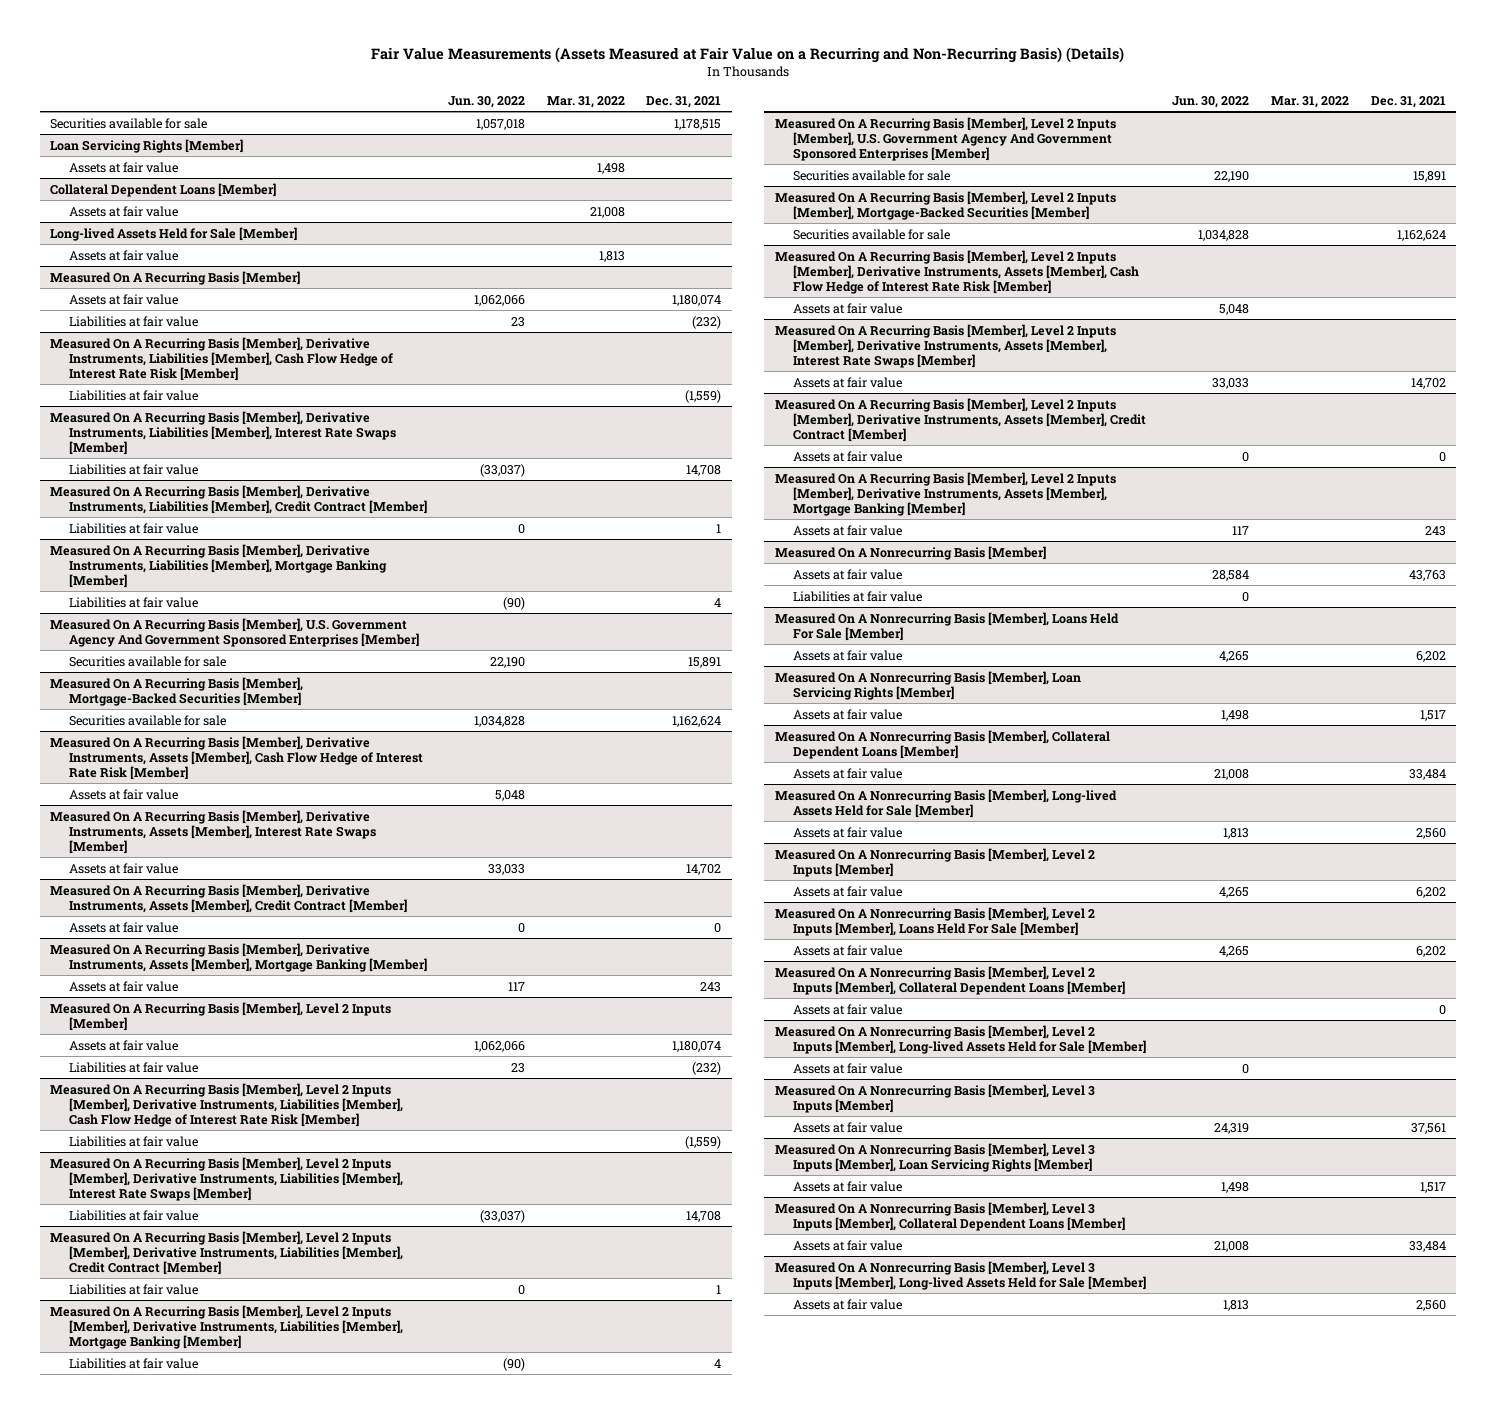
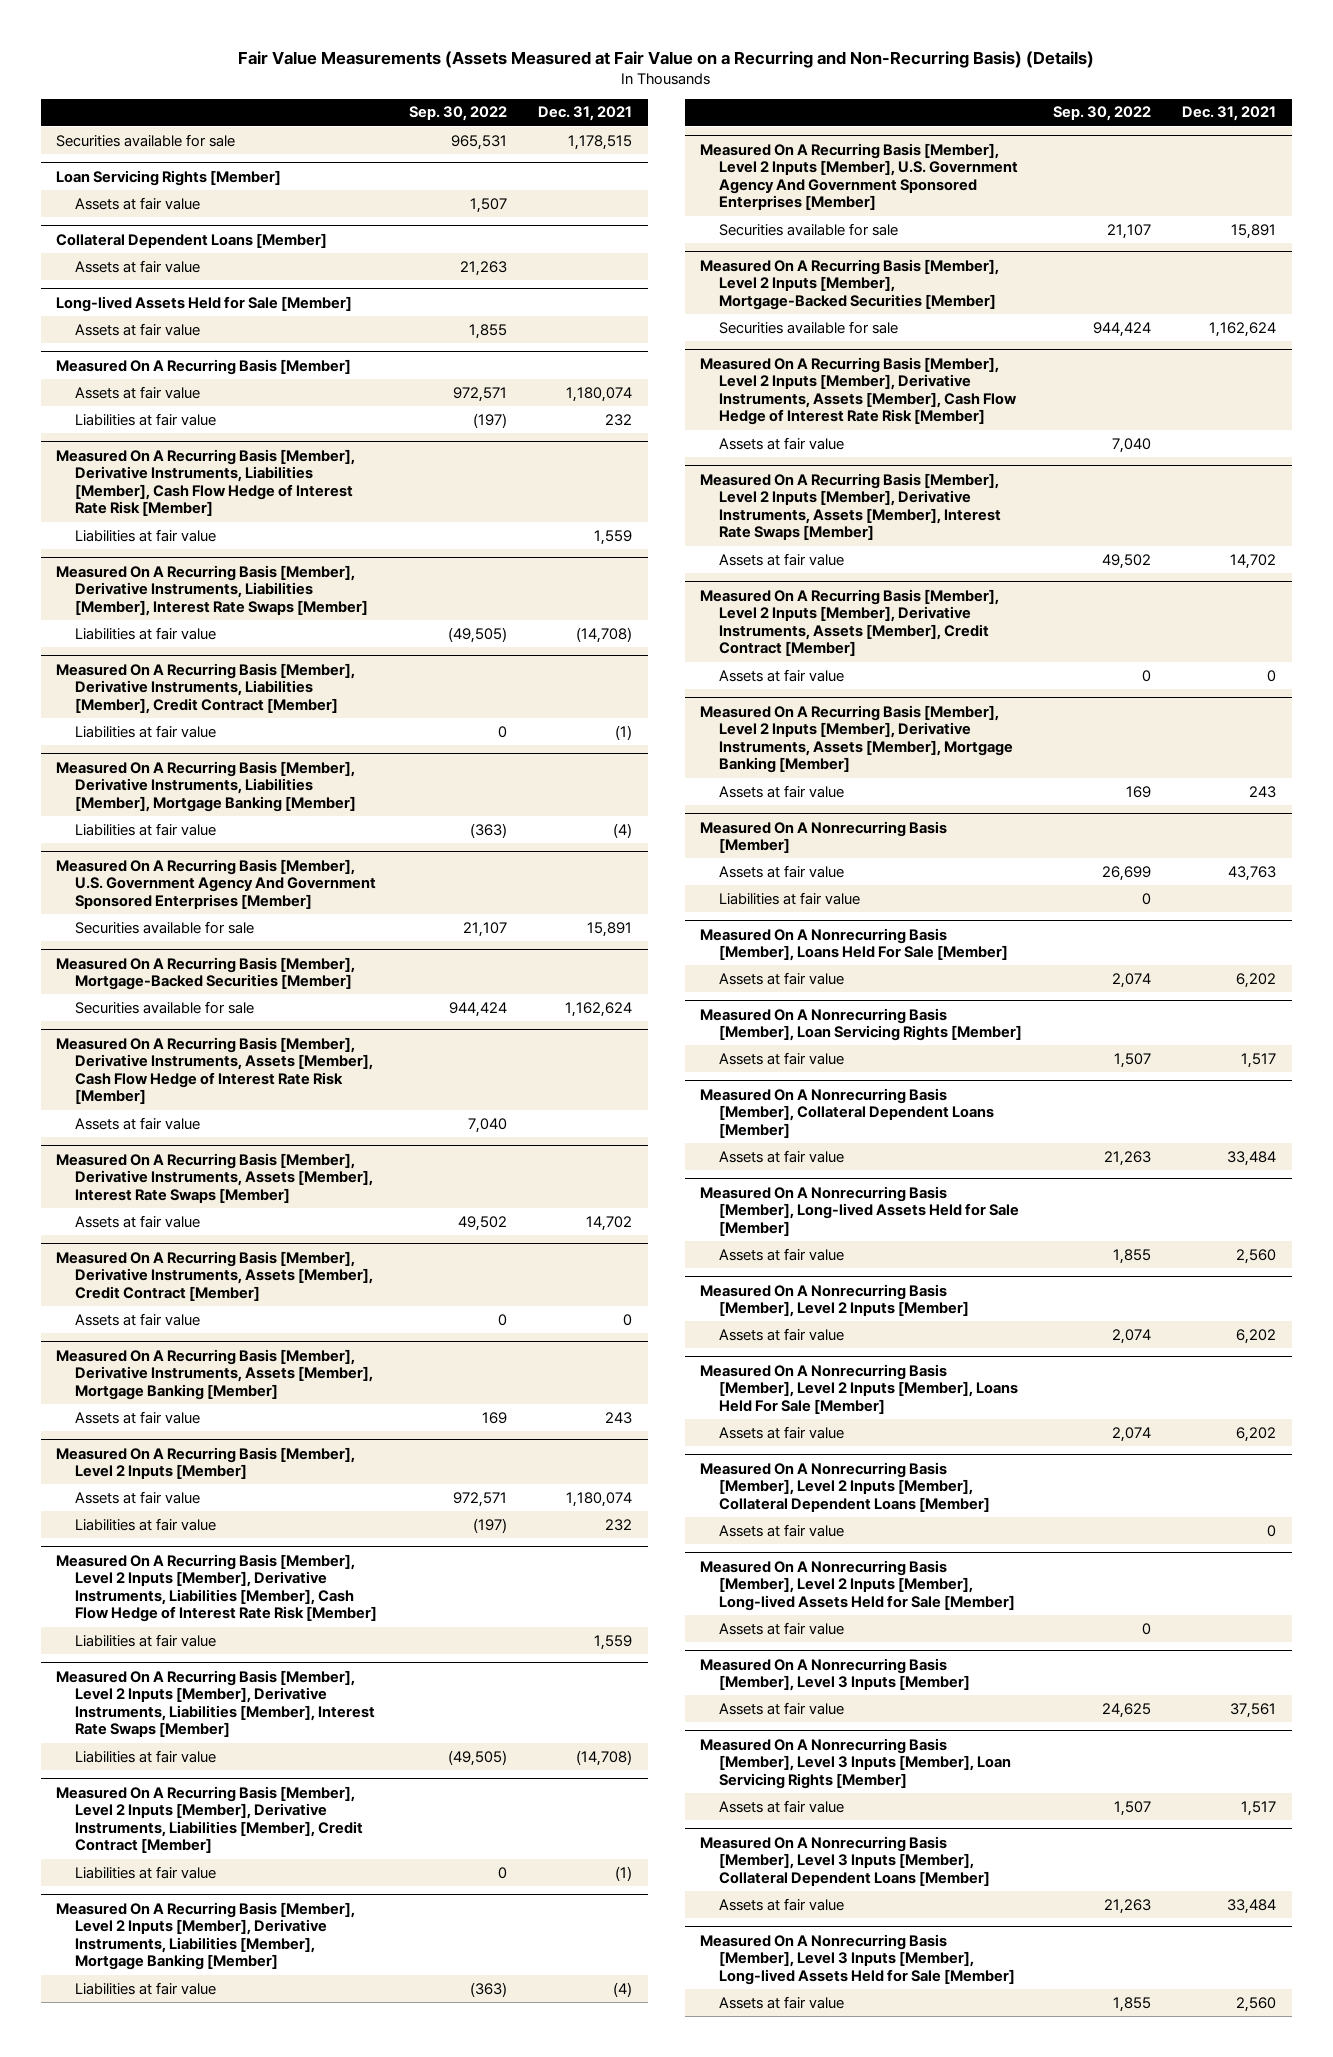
- | Jun. 30, 2022 | Mar. 31, 2022 | Dec. 31, 2021
+ | Sep. 30, 2022 | Dec. 31, 2021
@ Measured On A Recurring Basis [Member]
- Liabilities at fair value | 23 | | (232)
+ Liabilities at fair value | (197) | 232
@ Measured On A Recurring Basis [Member], Derivative Instruments, Liabilities [Member], Cash Flow Hedge of Interest Rate Risk [Member]
- Liabilities at fair value | | | (1,559)
+ Liabilities at fair value | | 1,559
@ Measured On A Recurring Basis [Member], Derivative Instruments, Liabilities [Member], Interest Rate Swaps [Member]
- Liabilities at fair value | (33,037) | | 14,708
+ Liabilities at fair value | (49,505) | (14,708)
@ Measured On A Recurring Basis [Member], Derivative Instruments, Liabilities [Member], Credit Contract [Member]
- Liabilities at fair value | 0 | | 1
+ Liabilities at fair value | 0 | (1)
@ Measured On A Recurring Basis [Member], Derivative Instruments, Liabilities [Member], Mortgage Banking [Member]
- Liabilities at fair value | (90) | | 4
+ Liabilities at fair value | (363) | (4)
@ Measured On A Recurring Basis [Member], Level 2 Inputs [Member]
- Liabilities at fair value | 23 | | (232)
+ Liabilities at fair value | (197) | 232
@ Measured On A Recurring Basis [Member], Level 2 Inputs [Member], Derivative Instruments, Liabilities [Member], Cash Flow Hedge of Interest Rate Risk [Member]
- Liabilities at fair value | | | (1,559)
+ Liabilities at fair value | | 1,559
@ Measured On A Recurring Basis [Member], Level 2 Inputs [Member], Derivative Instruments, Liabilities [Member], Interest Rate Swaps [Member]
- Liabilities at fair value | (33,037) | | 14,708
+ Liabilities at fair value | (49,505) | (14,708)
@ Measured On A Recurring Basis [Member], Level 2 Inputs [Member], Derivative Instruments, Liabilities [Member], Credit Contract [Member]
- Liabilities at fair value | 0 | | 1
+ Liabilities at fair value | 0 | (1)
@ Measured On A Recurring Basis [Member], Level 2 Inputs [Member], Derivative Instruments, Liabilities [Member], Mortgage Banking [Member]
- Liabilities at fair value | (90) | | 4
+ Liabilities at fair value | (363) | (4)

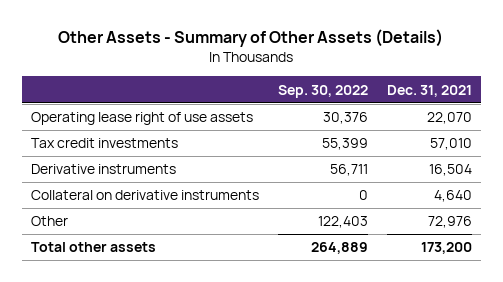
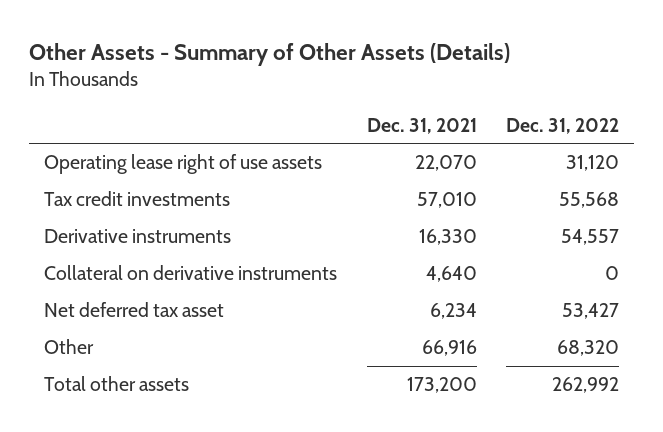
- | Sep. 30, 2022 | Dec. 31, 2021
+ | Dec. 31, 2021 | Dec. 31, 2022
- Derivative instruments | 56,711 | 16,504
+ Derivative instruments | 16,330 | 54,557
- Other | 122,403 | 72,976
+ Net deferred tax asset | 6,234 | 53,427
+ Other | 66,916 | 68,320

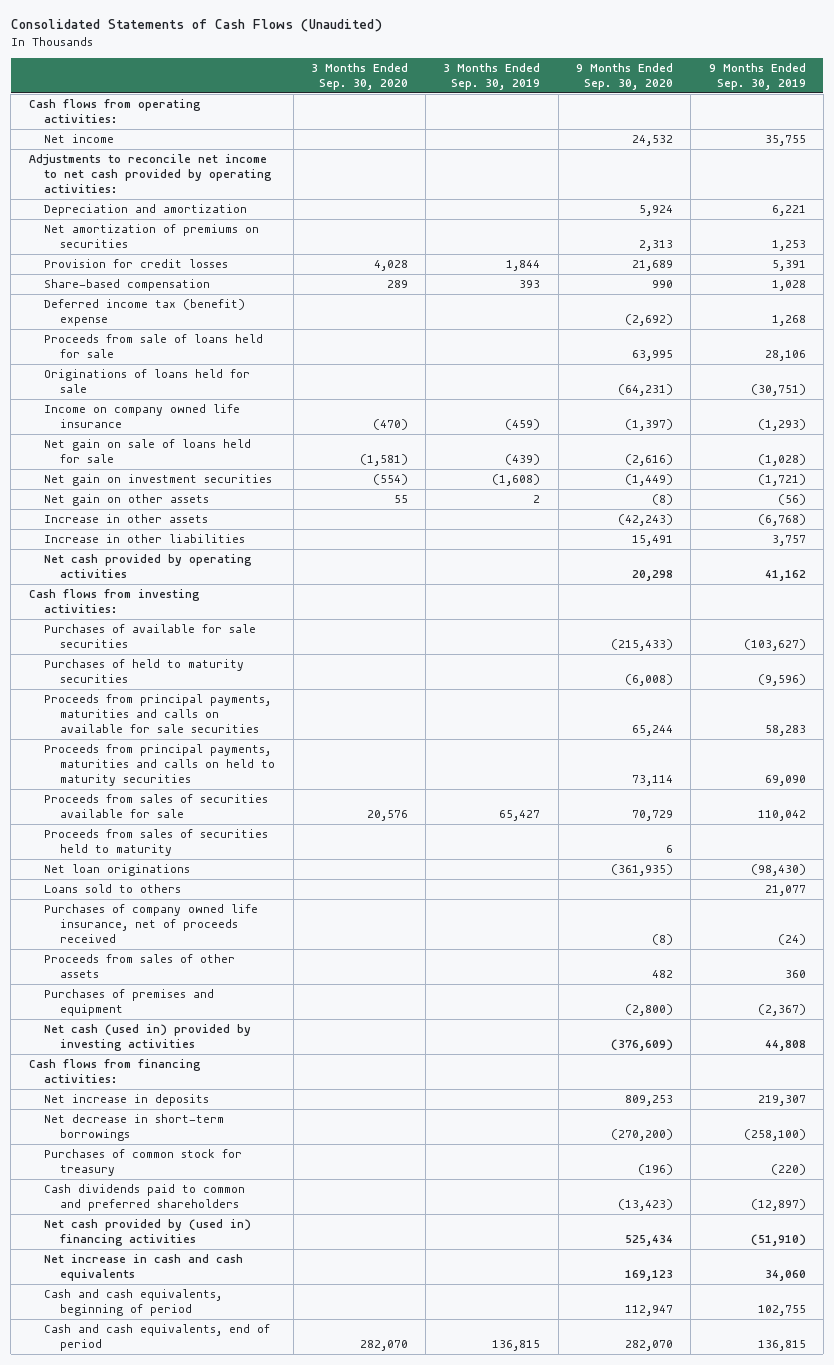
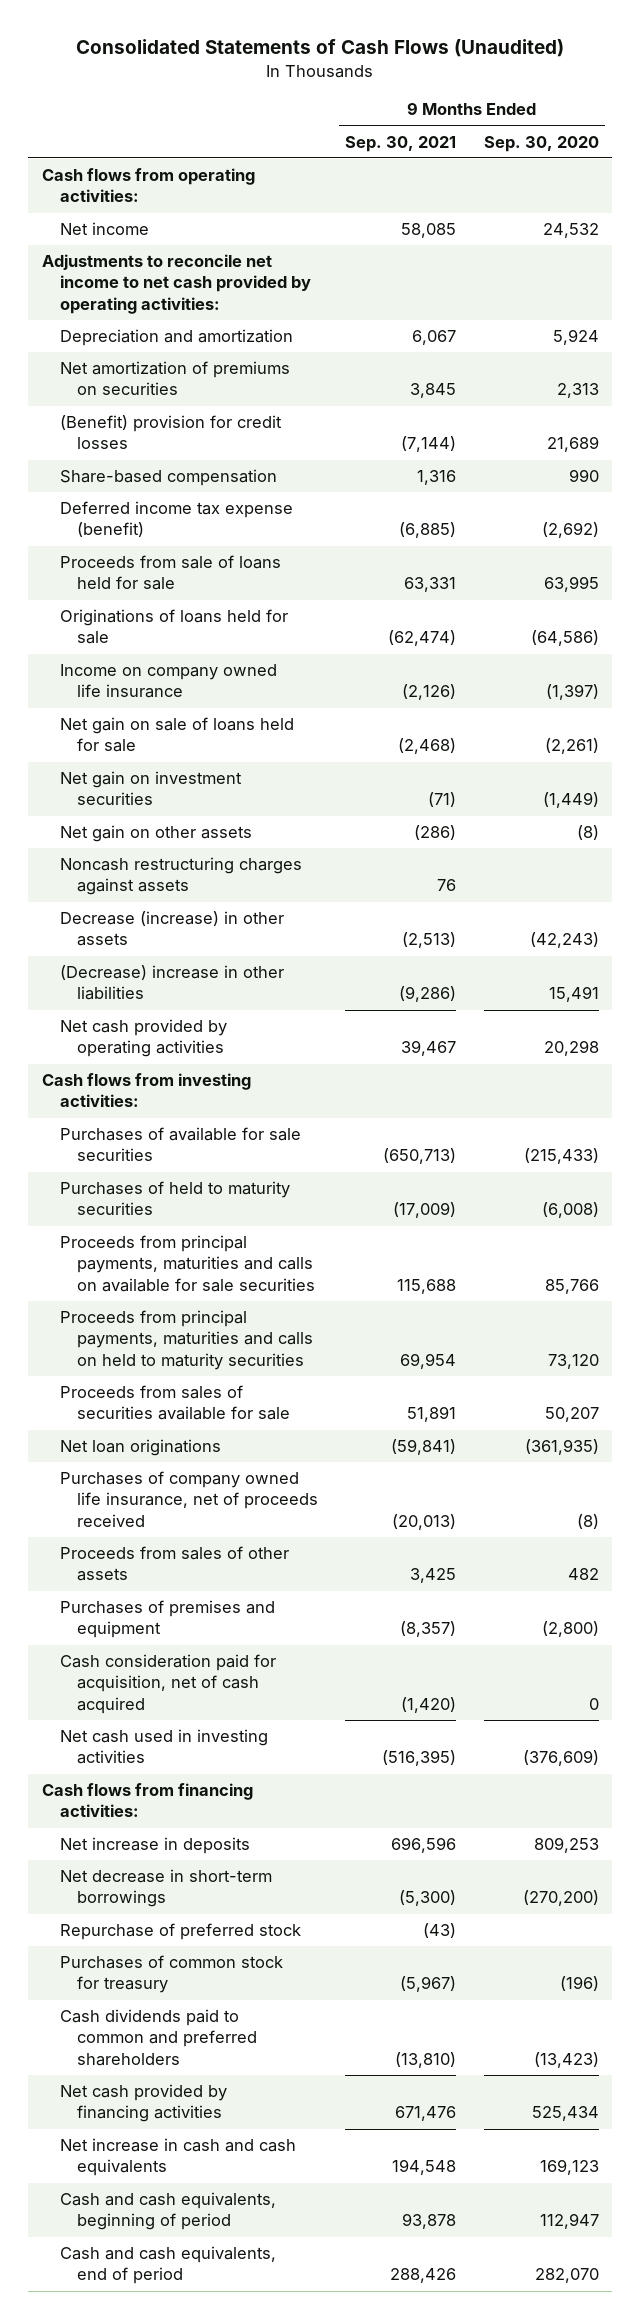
- | 3 Months Ended Sep. 30, 2020 | 3 Months Ended Sep. 30, 2019 | 9 Months Ended Sep. 30, 2020 | 9 Months Ended Sep. 30, 2019
+ | 9 Months Ended Sep. 30, 2021 | 9 Months Ended Sep. 30, 2020
- Provision for credit losses | 4,028 | 1,844 | 21,689 | 5,391
+ (Benefit) provision for credit losses | (7,144) | 21,689
- Deferred income tax (benefit) expense | | | (2,692) | 1,268
+ Deferred income tax expense (benefit) | (6,885) | (2,692)
- Originations of loans held for sale | | | (64,231) | (30,751)
+ Originations of loans held for sale | (62,474) | (64,586)
- Net gain on sale of loans held for sale | (1,581) | (439) | (2,616) | (1,028)
+ Net gain on sale of loans held for sale | (2,468) | (2,261)
- Increase in other assets | | | (42,243) | (6,768)
- Increase in other liabilities | | | 15,491 | 3,757
+ Noncash restructuring charges against assets | 76 |
+ Decrease (increase) in other assets | (2,513) | (42,243)
+ (Decrease) increase in other liabilities | (9,286) | 15,491
- Proceeds from principal payments, maturities and calls on available for sale securities | | | 65,244 | 58,283
- Proceeds from principal payments, maturities and calls on held to maturity securities | | | 73,114 | 69,090
- Proceeds from sales of securities available for sale | 20,576 | 65,427 | 70,729 | 110,042
- Proceeds from sales of securities held to maturity | | | 6 |
+ Proceeds from principal payments, maturities and calls on available for sale securities | 115,688 | 85,766
+ Proceeds from principal payments, maturities and calls on held to maturity securities | 69,954 | 73,120
+ Proceeds from sales of securities available for sale | 51,891 | 50,207
- Loans sold to others | | | | 21,077
- Net cash (used in) provided by investing activities | | | (376,609) | 44,808
+ Cash consideration paid for acquisition, net of cash acquired | (1,420) | 0
+ Net cash used in investing activities | (516,395) | (376,609)
+ Repurchase of preferred stock | (43) |
- Net cash provided by (used in) financing activities | | | 525,434 | (51,910)
+ Net cash provided by financing activities | 671,476 | 525,434

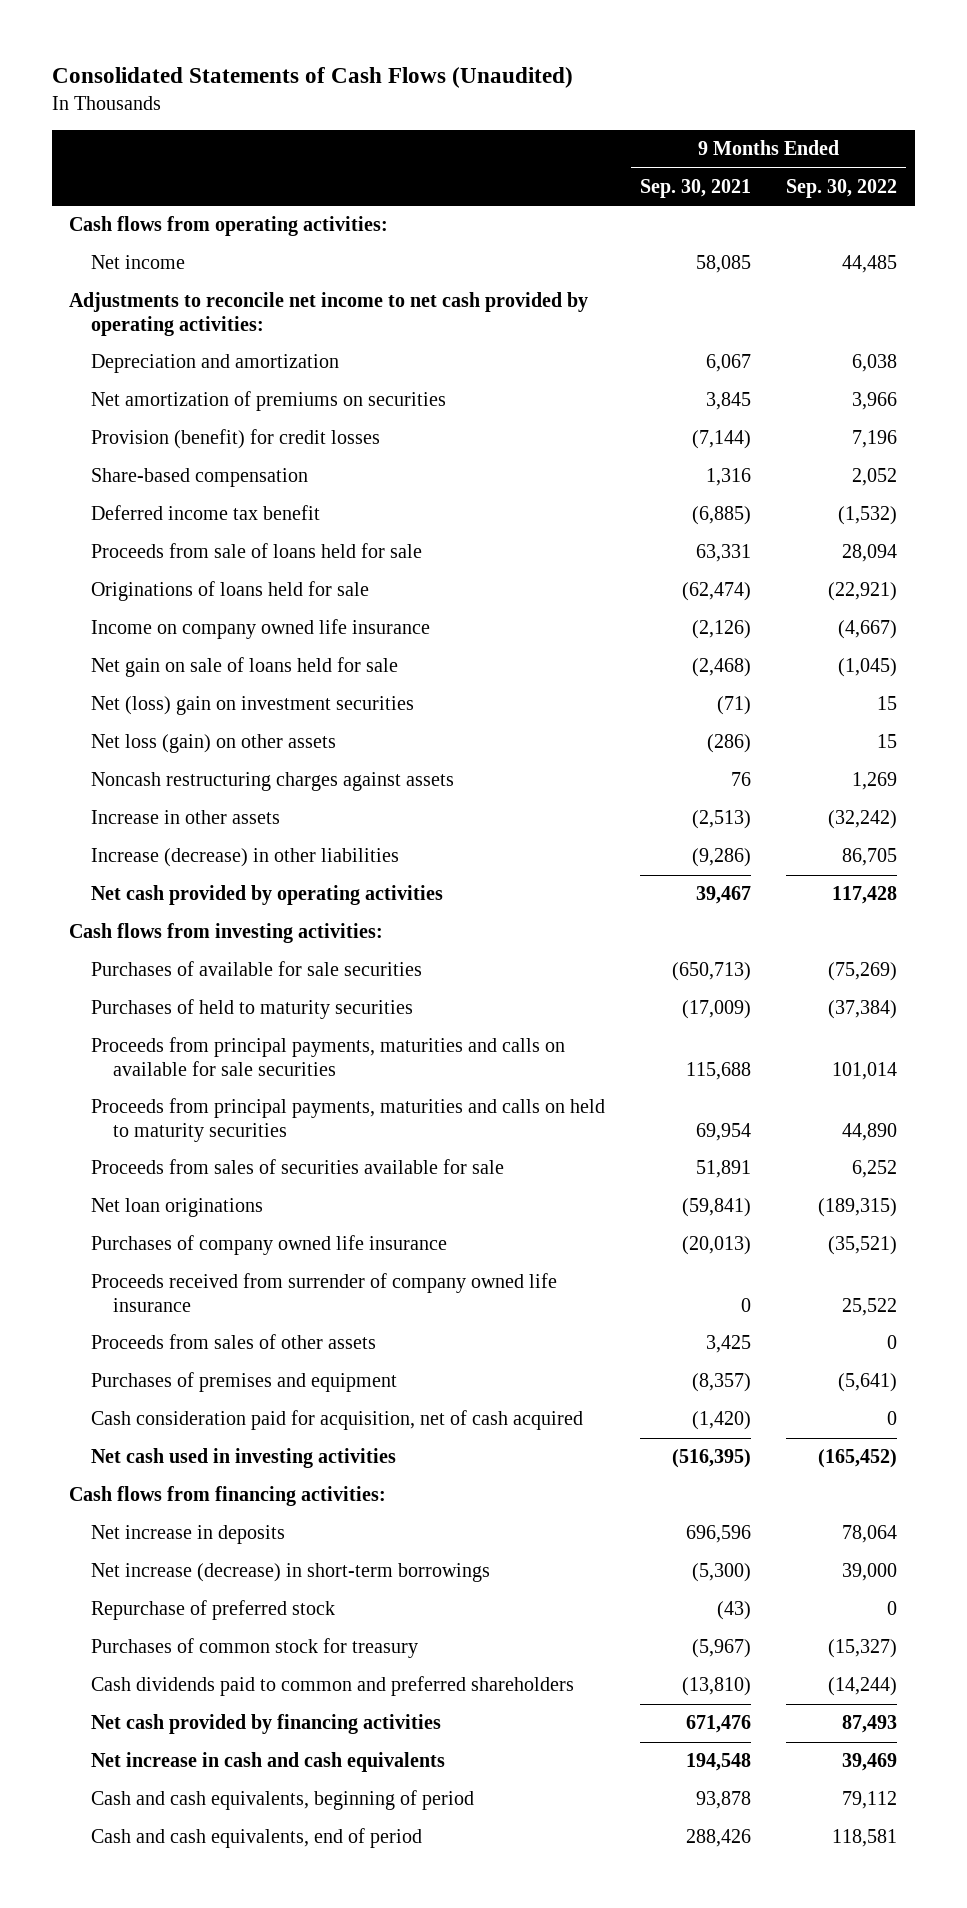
- | 9 Months Ended Sep. 30, 2021 | 9 Months Ended Sep. 30, 2020
+ | 9 Months Ended Sep. 30, 2021 | 9 Months Ended Sep. 30, 2022
- (Benefit) provision for credit losses | (7,144) | 21,689
+ Provision (benefit) for credit losses | (7,144) | 7,196
- Deferred income tax expense (benefit) | (6,885) | (2,692)
+ Deferred income tax benefit | (6,885) | (1,532)
- Net gain on investment securities | (71) | (1,449)
- Net gain on other assets | (286) | (8)
+ Net (loss) gain on investment securities | (71) | 15
+ Net loss (gain) on other assets | (286) | 15
- Decrease (increase) in other assets | (2,513) | (42,243)
- (Decrease) increase in other liabilities | (9,286) | 15,491
+ Increase in other assets | (2,513) | (32,242)
+ Increase (decrease) in other liabilities | (9,286) | 86,705
- Purchases of company owned life insurance, net of proceeds received | (20,013) | (8)
+ Purchases of company owned life insurance | (20,013) | (35,521)
+ Proceeds received from surrender of company owned life insurance | 0 | 25,522
- Net decrease in short-term borrowings | (5,300) | (270,200)
+ Net increase (decrease) in short-term borrowings | (5,300) | 39,000

